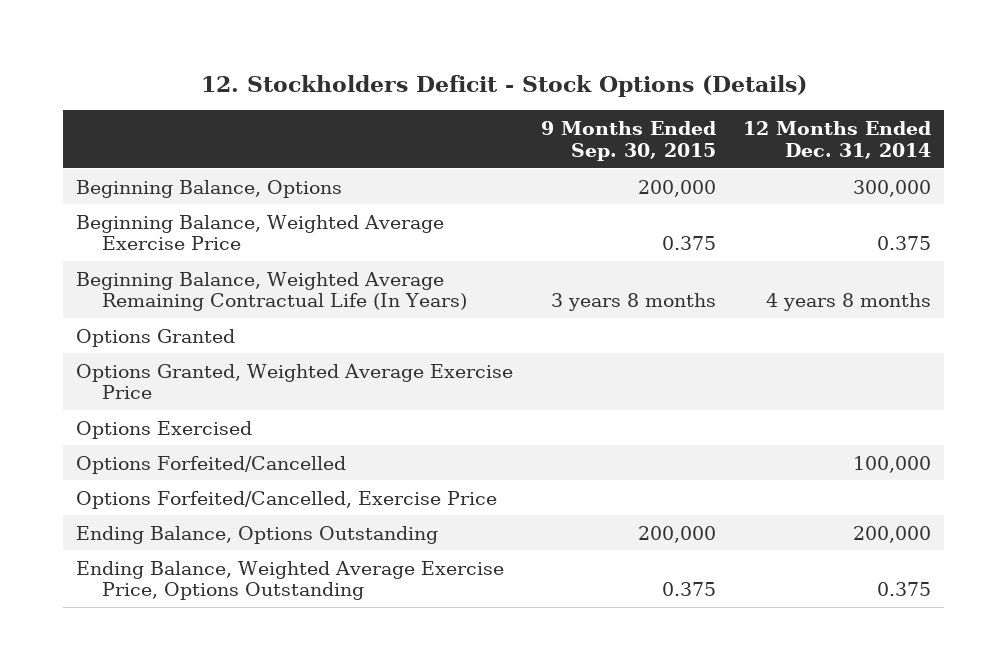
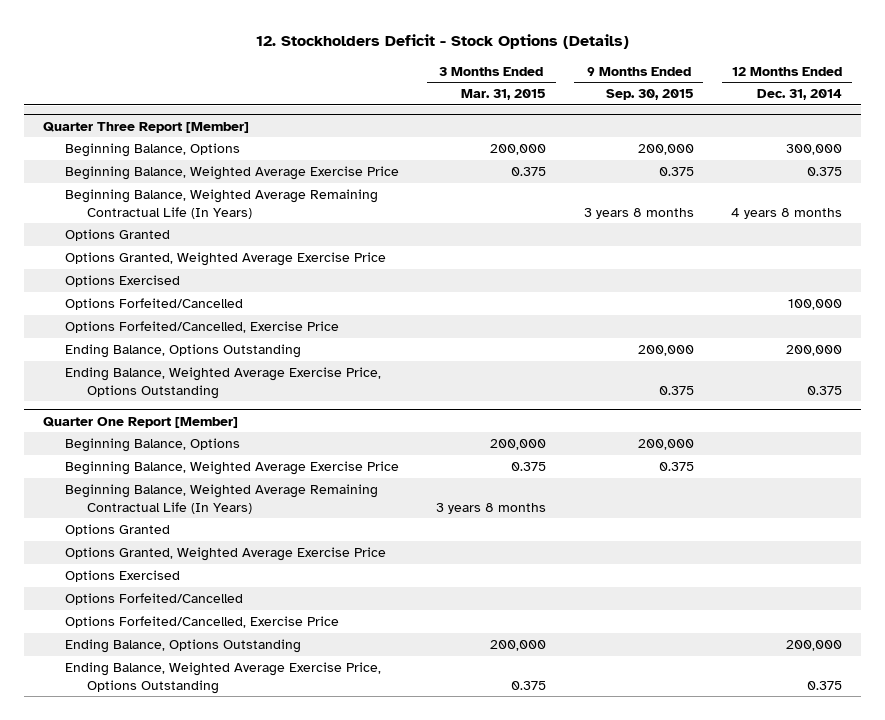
- | 9 Months Ended Sep. 30, 2015 | 12 Months Ended Dec. 31, 2014
+ | 3 Months Ended Mar. 31, 2015 | 9 Months Ended Sep. 30, 2015 | 12 Months Ended Dec. 31, 2014
+ Quarter Three Report [Member]
+ Quarter One Report [Member]
+ Beginning Balance, Options | 200,000 | 200,000 |
+ Beginning Balance, Weighted Average Exercise Price | 0.375 | 0.375 |
+ Beginning Balance, Weighted Average Remaining Contractual Life (In Years) | 3 years 8 months | |
+ Options Granted
+ Options Granted, Weighted Average Exercise Price
+ Options Exercised
+ Options Forfeited/Cancelled
+ Options Forfeited/Cancelled, Exercise Price
+ Ending Balance, Options Outstanding | 200,000 | | 200,000
+ Ending Balance, Weighted Average Exercise Price, Options Outstanding | 0.375 | | 0.375

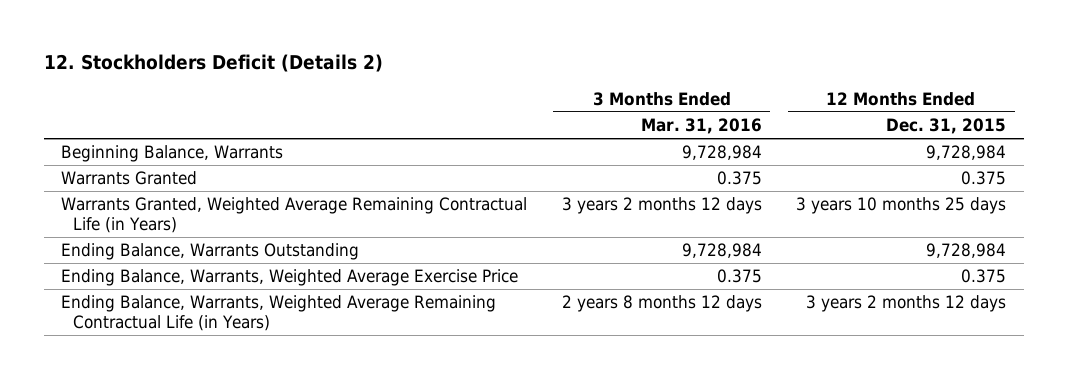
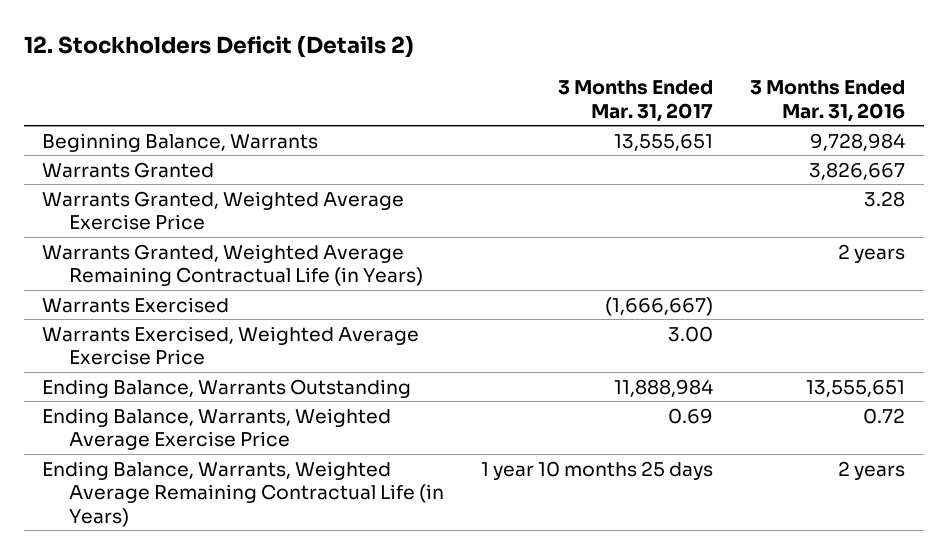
- | 3 Months Ended Mar. 31, 2016 | 12 Months Ended Dec. 31, 2015
+ | 3 Months Ended Mar. 31, 2017 | 3 Months Ended Mar. 31, 2016
- Warrants Granted | 0.375 | 0.375
- Warrants Granted, Weighted Average Remaining Contractual Life (in Years) | 3 years 2 months 12 days | 3 years 10 months 25 days
- Ending Balance, Warrants Outstanding | 9,728,984 | 9,728,984
- Ending Balance, Warrants, Weighted Average Exercise Price | 0.375 | 0.375
- Ending Balance, Warrants, Weighted Average Remaining Contractual Life (in Years) | 2 years 8 months 12 days | 3 years 2 months 12 days
+ Warrants Granted | | 3,826,667
+ Warrants Granted, Weighted Average Exercise Price | | 3.28
+ Warrants Granted, Weighted Average Remaining Contractual Life (in Years) | | 2 years
+ Warrants Exercised | (1,666,667) |
+ Warrants Exercised, Weighted Average Exercise Price | 3.00 |
+ Ending Balance, Warrants Outstanding | 11,888,984 | 13,555,651
+ Ending Balance, Warrants, Weighted Average Exercise Price | 0.69 | 0.72
+ Ending Balance, Warrants, Weighted Average Remaining Contractual Life (in Years) | 1 year 10 months 25 days | 2 years

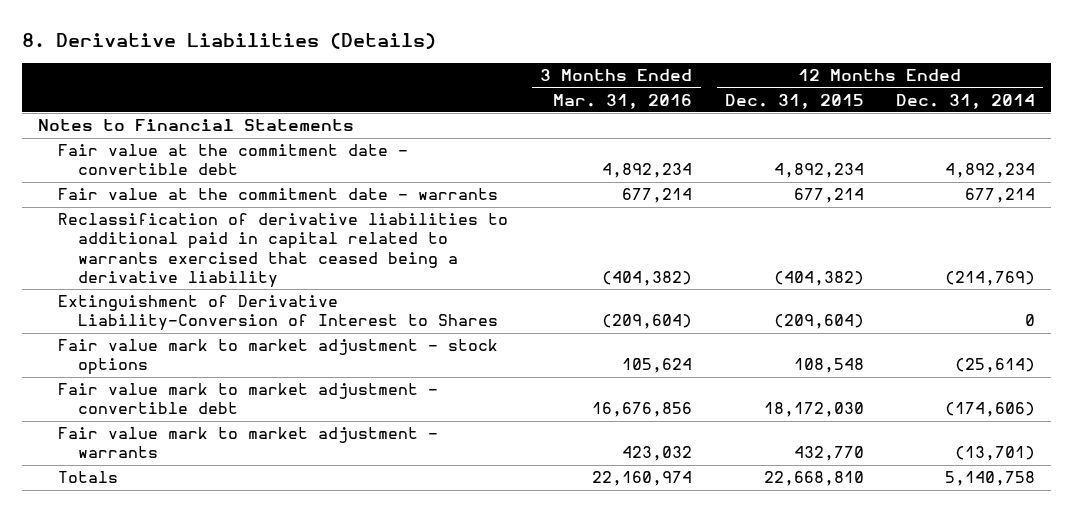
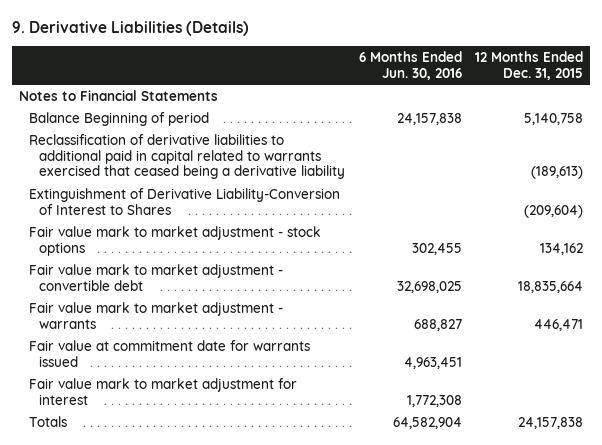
- 8. Derivative Liabilities (Details)
+ 9. Derivative Liabilities (Details)
- | 3 Months Ended Mar. 31, 2016 | 12 Months Ended Dec. 31, 2015 | 12 Months Ended Dec. 31, 2014
+ | 6 Months Ended Jun. 30, 2016 | 12 Months Ended Dec. 31, 2015
- Fair value at the commitment date - convertible debt | 4,892,234 | 4,892,234 | 4,892,234
- Fair value at the commitment date - warrants | 677,214 | 677,214 | 677,214
- Reclassification of derivative liabilities to additional paid in capital related to warrants exercised that ceased being a derivative liability | (404,382) | (404,382) | (214,769)
+ Balance Beginning of period | 24,157,838 | 5,140,758
+ Reclassification of derivative liabilities to additional paid in capital related to warrants exercised that ceased being a derivative liability | | (189,613)
- Fair value mark to market adjustment - stock options | 105,624 | 108,548 | (25,614)
- Fair value mark to market adjustment - convertible debt | 16,676,856 | 18,172,030 | (174,606)
- Fair value mark to market adjustment - warrants | 423,032 | 432,770 | (13,701)
- Totals | 22,160,974 | 22,668,810 | 5,140,758
+ Fair value mark to market adjustment - stock options | 302,455 | 134,162
+ Fair value mark to market adjustment - convertible debt | 32,698,025 | 18,835,664
+ Fair value mark to market adjustment - warrants | 688,827 | 446,471
+ Fair value at commitment date for warrants issued | 4,963,451 |
+ Fair value mark to market adjustment for interest | 1,772,308 |
+ Totals | 64,582,904 | 24,157,838

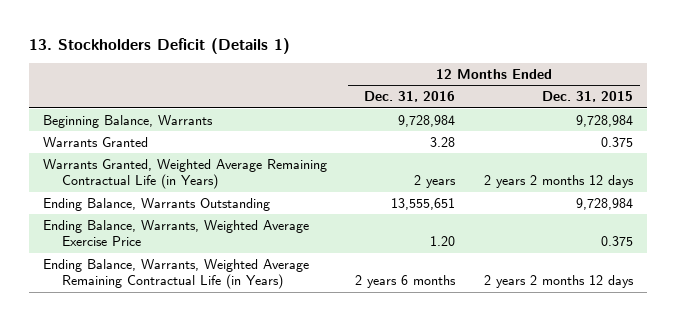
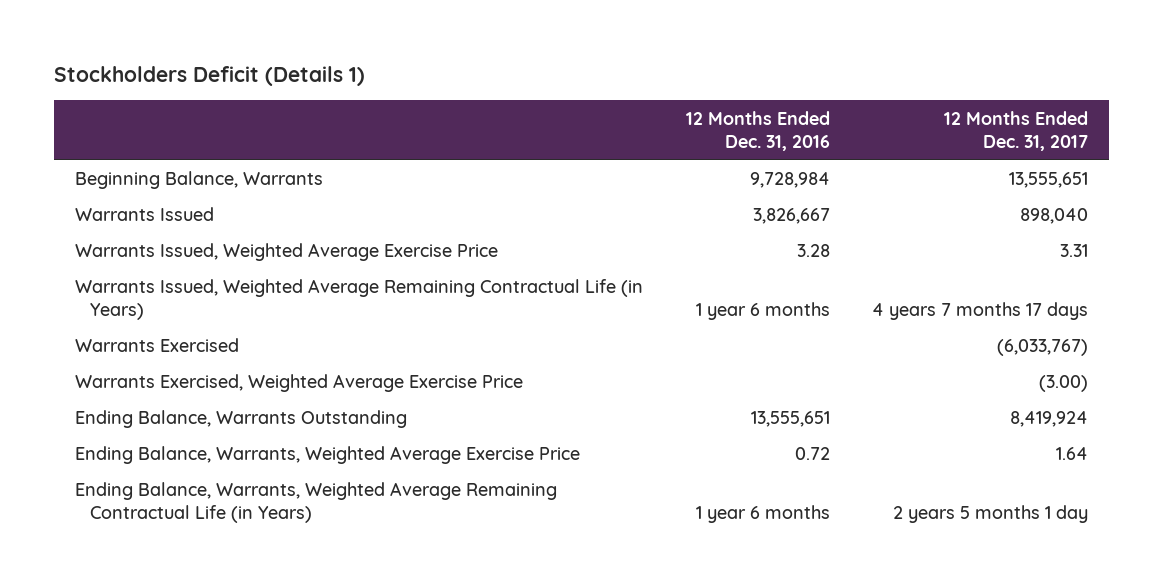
- 13. Stockholders Deficit (Details 1)
+ Stockholders Deficit (Details 1)
- | 12 Months Ended Dec. 31, 2016 | 12 Months Ended Dec. 31, 2015
+ | 12 Months Ended Dec. 31, 2016 | 12 Months Ended Dec. 31, 2017
- Warrants Granted | 3.28 | 0.375
- Warrants Granted, Weighted Average Remaining Contractual Life (in Years) | 2 years | 2 years 2 months 12 days
+ Warrants Issued | 3,826,667 | 898,040
+ Warrants Issued, Weighted Average Exercise Price | 3.28 | 3.31
+ Warrants Issued, Weighted Average Remaining Contractual Life (in Years) | 1 year 6 months | 4 years 7 months 17 days
+ Warrants Exercised | | (6,033,767)
+ Warrants Exercised, Weighted Average Exercise Price | | (3.00)
- Ending Balance, Warrants, Weighted Average Exercise Price | 1.20 | 0.375
- Ending Balance, Warrants, Weighted Average Remaining Contractual Life (in Years) | 2 years 6 months | 2 years 2 months 12 days
+ Ending Balance, Warrants, Weighted Average Exercise Price | 0.72 | 1.64
+ Ending Balance, Warrants, Weighted Average Remaining Contractual Life (in Years) | 1 year 6 months | 2 years 5 months 1 day

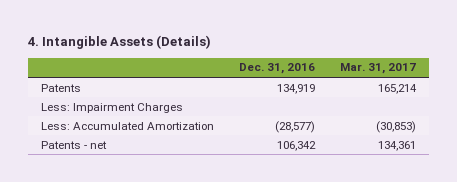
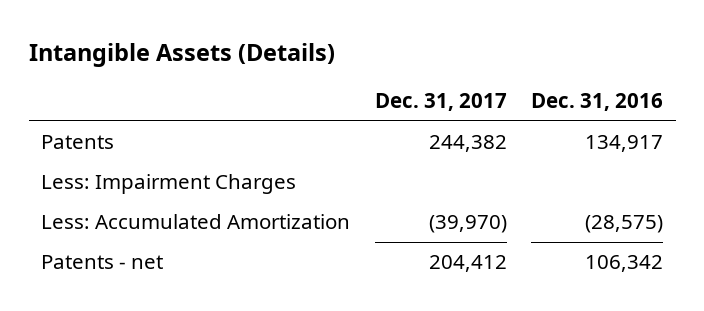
- 4. Intangible Assets (Details)
+ Intangible Assets (Details)
- | Dec. 31, 2016 | Mar. 31, 2017
+ | Dec. 31, 2017 | Dec. 31, 2016
- Patents | 134,919 | 165,214
+ Patents | 244,382 | 134,917
- Less: Accumulated Amortization | (28,577) | (30,853)
+ Less: Accumulated Amortization | (39,970) | (28,575)

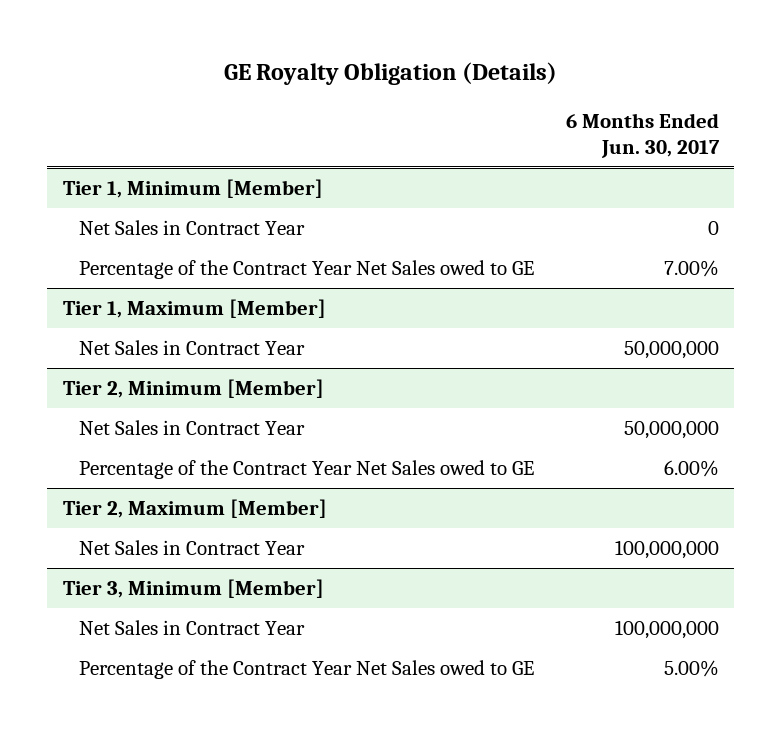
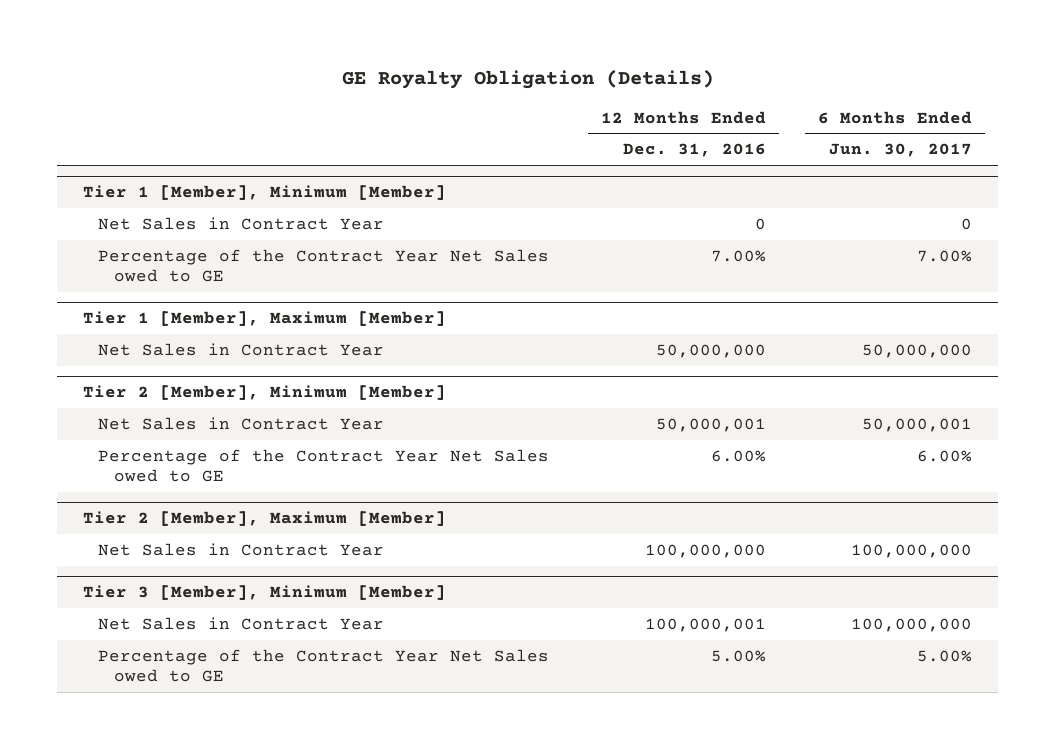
- | 6 Months Ended Jun. 30, 2017
+ | 12 Months Ended Dec. 31, 2016 | 6 Months Ended Jun. 30, 2017
- Tier 1, Minimum [Member]
+ Tier 1 [Member], Minimum [Member]
- Tier 1, Maximum [Member]
- Net Sales in Contract Year | 50,000,000
- Tier 2, Minimum [Member]
+ Tier 1 [Member], Maximum [Member]
+ Tier 2 [Member], Minimum [Member]
+ Net Sales in Contract Year | 50,000,001 | 50,000,001
- Tier 2, Maximum [Member]
+ Tier 2 [Member], Maximum [Member]
- Tier 3, Minimum [Member]
+ Tier 3 [Member], Minimum [Member]

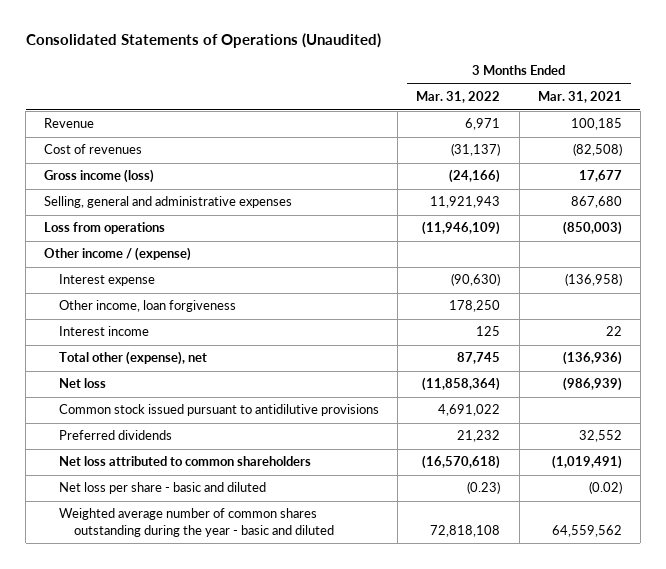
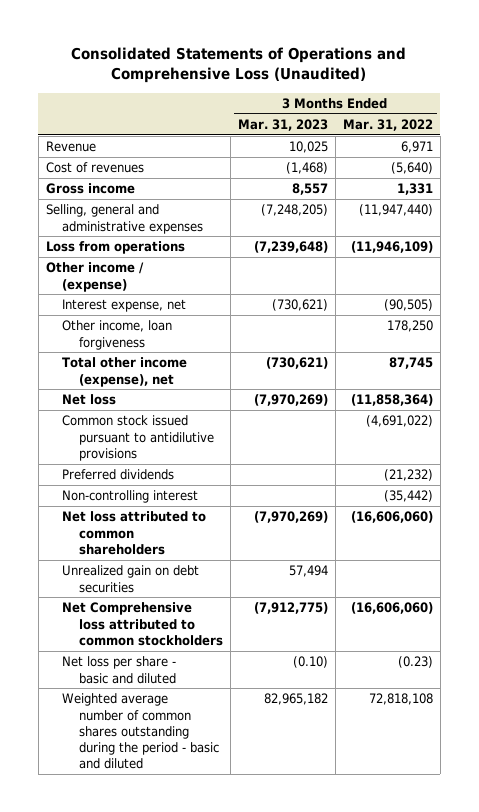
- Consolidated Statements of Operations (Unaudited)
+ Consolidated Statements of Operations and Comprehensive Loss (Unaudited)
- | 3 Months Ended Mar. 31, 2022 | 3 Months Ended Mar. 31, 2021
+ | 3 Months Ended Mar. 31, 2023 | 3 Months Ended Mar. 31, 2022
- Cost of revenues | (31,137) | (82,508)
- Gross income (loss) | (24,166) | 17,677
- Selling, general and administrative expenses | 11,921,943 | 867,680
+ Cost of revenues | (1,468) | (5,640)
+ Gross income | 8,557 | 1,331
+ Selling, general and administrative expenses | (7,248,205) | (11,947,440)
- Interest expense | (90,630) | (136,958)
+ Interest expense, net | (730,621) | (90,505)
- Interest income | 125 | 22
- Total other (expense), net | 87,745 | (136,936)
+ Total other income (expense), net | (730,621) | 87,745
- Common stock issued pursuant to antidilutive provisions | 4,691,022 |
- Preferred dividends | 21,232 | 32,552
- Net loss attributed to common shareholders | (16,570,618) | (1,019,491)
+ Common stock issued pursuant to antidilutive provisions | | (4,691,022)
+ Preferred dividends | | (21,232)
+ Non-controlling interest | | (35,442)
+ Net loss attributed to common shareholders | (7,970,269) | (16,606,060)
+ Unrealized gain on debt securities | 57,494 |
+ Net Comprehensive loss attributed to common stockholders | (7,912,775) | (16,606,060)
- Weighted average number of common shares outstanding during the year - basic and diluted | 72,818,108 | 64,559,562
+ Weighted average number of common shares outstanding during the period - basic and diluted | 82,965,182 | 72,818,108

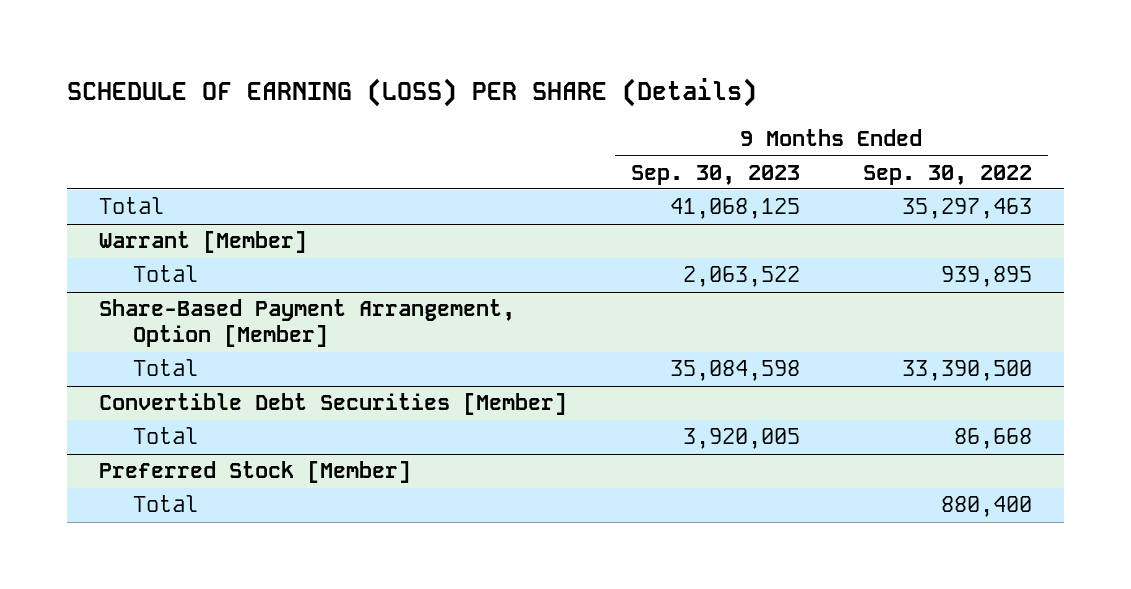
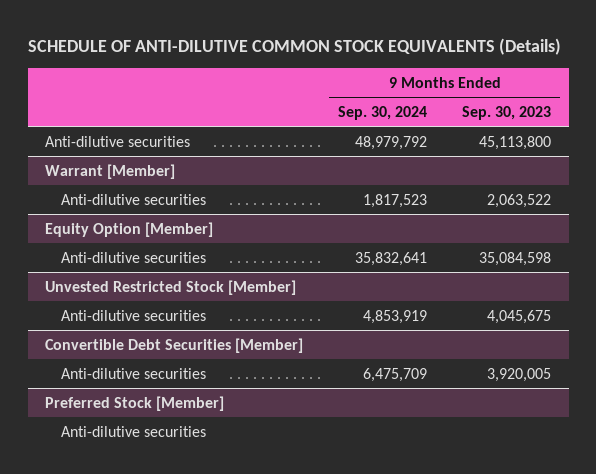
- SCHEDULE OF EARNING (LOSS) PER SHARE (Details)
+ SCHEDULE OF ANTI-DILUTIVE COMMON STOCK EQUIVALENTS (Details)
- | 9 Months Ended Sep. 30, 2023 | 9 Months Ended Sep. 30, 2022
+ | 9 Months Ended Sep. 30, 2024 | 9 Months Ended Sep. 30, 2023
- Total | 41,068,125 | 35,297,463
+ Anti-dilutive securities | 48,979,792 | 45,113,800
@ Warrant [Member]
- Total | 2,063,522 | 939,895
- Share-Based Payment Arrangement, Option [Member]
- Total | 35,084,598 | 33,390,500
@ Warrant [Member]
+ Anti-dilutive securities | 1,817,523 | 2,063,522
+ Equity Option [Member]
+ Anti-dilutive securities | 35,832,641 | 35,084,598
+ Unvested Restricted Stock [Member]
+ Anti-dilutive securities | 4,853,919 | 4,045,675
@ Convertible Debt Securities [Member]
- Total | 3,920,005 | 86,668
+ Anti-dilutive securities | 6,475,709 | 3,920,005
@ Preferred Stock [Member]
- Total | | 880,400
+ Anti-dilutive securities

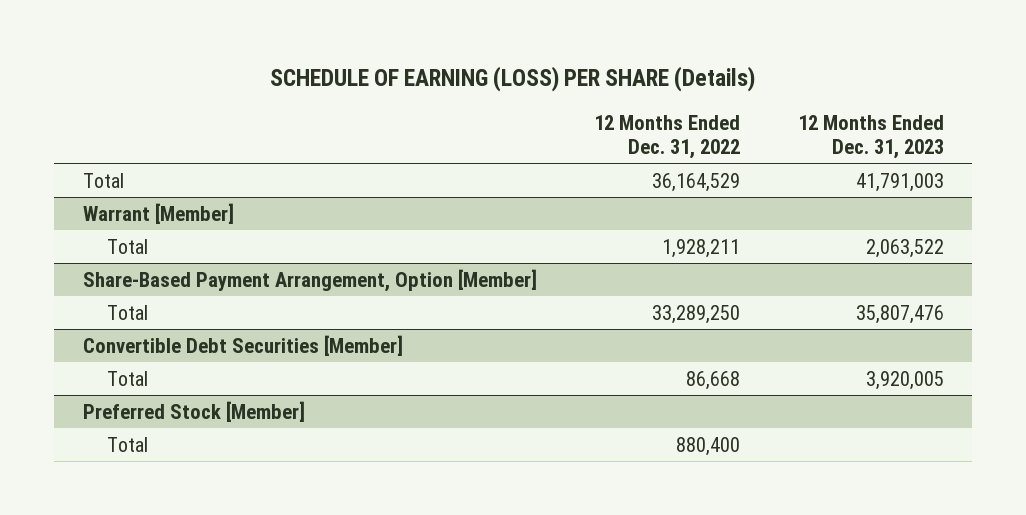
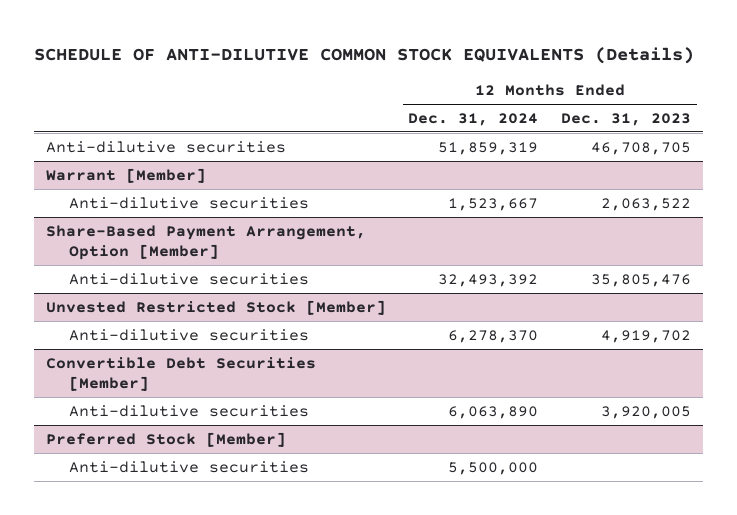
- SCHEDULE OF EARNING (LOSS) PER SHARE (Details)
+ SCHEDULE OF ANTI-DILUTIVE COMMON STOCK EQUIVALENTS (Details)
- | 12 Months Ended Dec. 31, 2022 | 12 Months Ended Dec. 31, 2023
+ | 12 Months Ended Dec. 31, 2024 | 12 Months Ended Dec. 31, 2023
- Total | 36,164,529 | 41,791,003
+ Anti-dilutive securities | 51,859,319 | 46,708,705
@ Warrant [Member]
- Total | 1,928,211 | 2,063,522
+ Anti-dilutive securities | 1,523,667 | 2,063,522
@ Share-Based Payment Arrangement, Option [Member]
- Total | 33,289,250 | 35,807,476
+ Anti-dilutive securities | 32,493,392 | 35,805,476
+ Unvested Restricted Stock [Member]
+ Anti-dilutive securities | 6,278,370 | 4,919,702
@ Convertible Debt Securities [Member]
- Total | 86,668 | 3,920,005
+ Anti-dilutive securities | 6,063,890 | 3,920,005
@ Preferred Stock [Member]
- Total | 880,400 |
+ Anti-dilutive securities | 5,500,000 |

